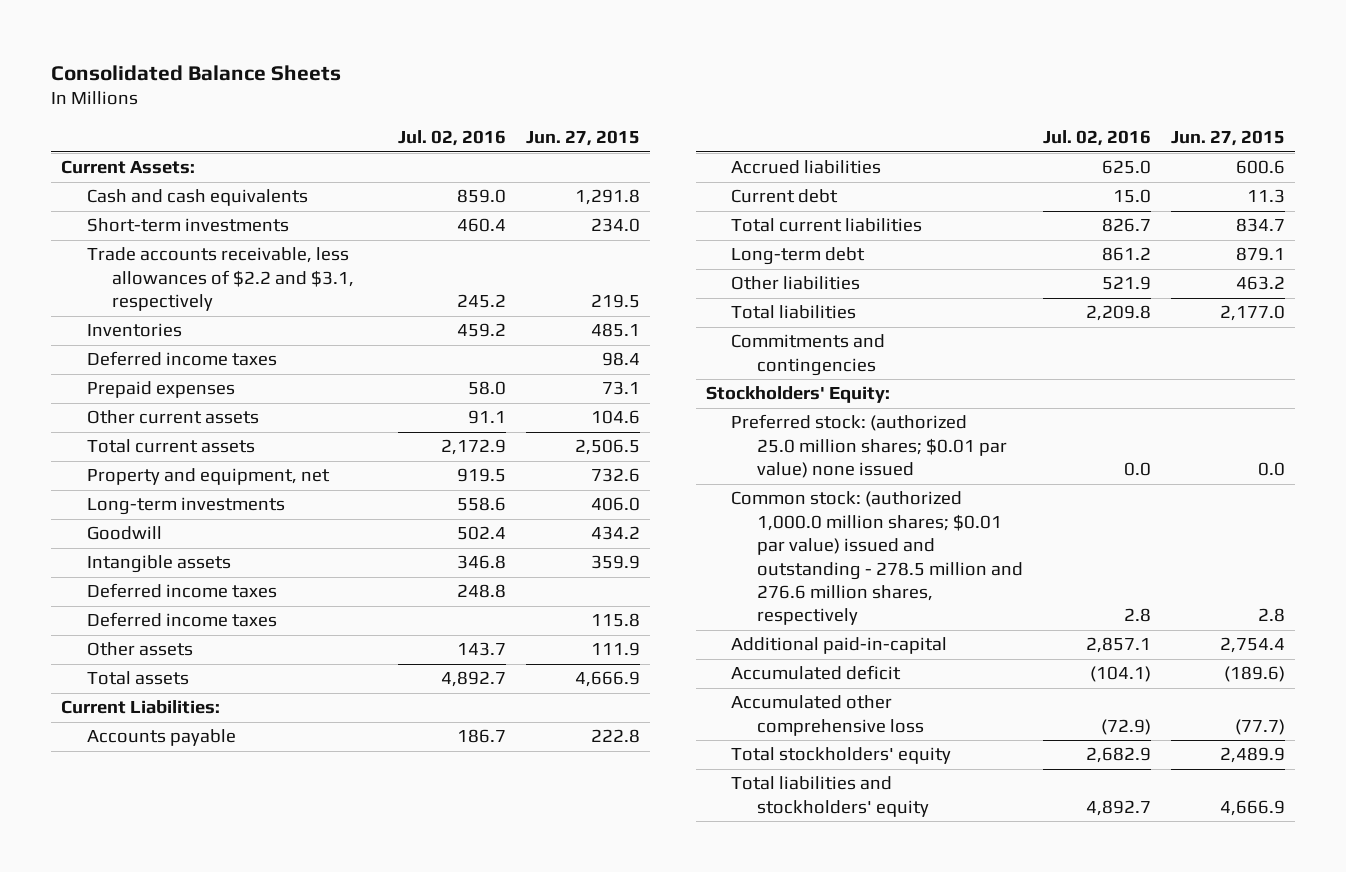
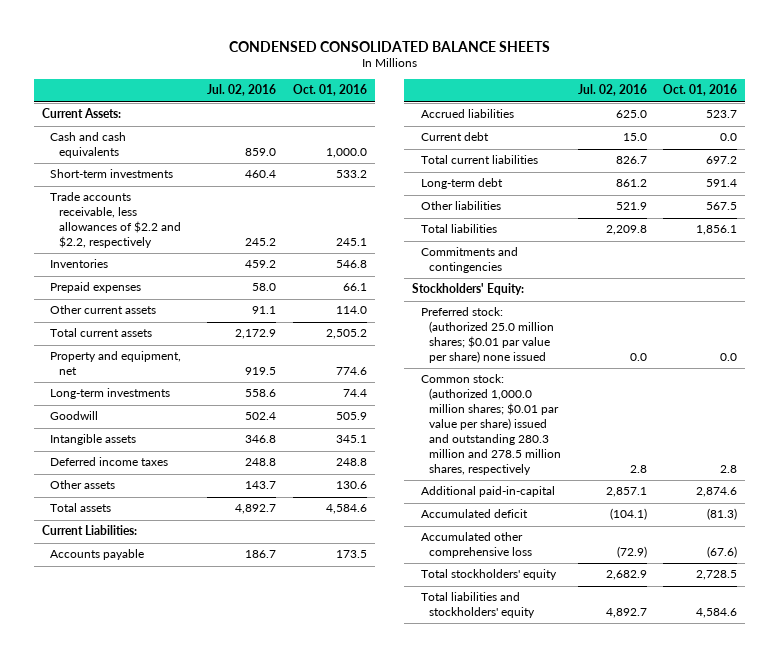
- Consolidated Balance Sheets
+ CONDENSED CONSOLIDATED BALANCE SHEETS
- | Jul. 02, 2016 | Jun. 27, 2015
+ | Jul. 02, 2016 | Oct. 01, 2016
- Trade accounts receivable, less allowances of $2.2 and $3.1, respectively | 245.2 | 219.5
+ Trade accounts receivable, less allowances of $2.2 and $2.2, respectively | 245.2 | 245.1
- Deferred income taxes | | 98.4
- Deferred income taxes | | 115.8
- Preferred stock: (authorized 25.0 million shares; $0.01 par value) none issued | 0.0 | 0.0
- Common stock: (authorized 1,000.0 million shares; $0.01 par value) issued and outstanding - 278.5 million and 276.6 million shares, respectively | 2.8 | 2.8
+ Preferred stock: (authorized 25.0 million shares; $0.01 par value per share) none issued | 0.0 | 0.0
+ Common stock: (authorized 1,000.0 million shares; $0.01 par value per share) issued and outstanding 280.3 million and 278.5 million shares, respectively | 2.8 | 2.8

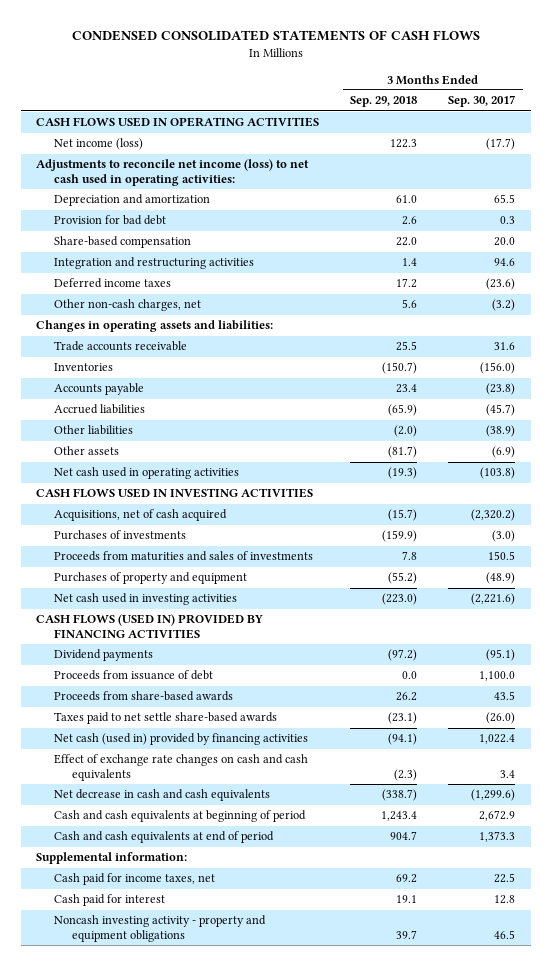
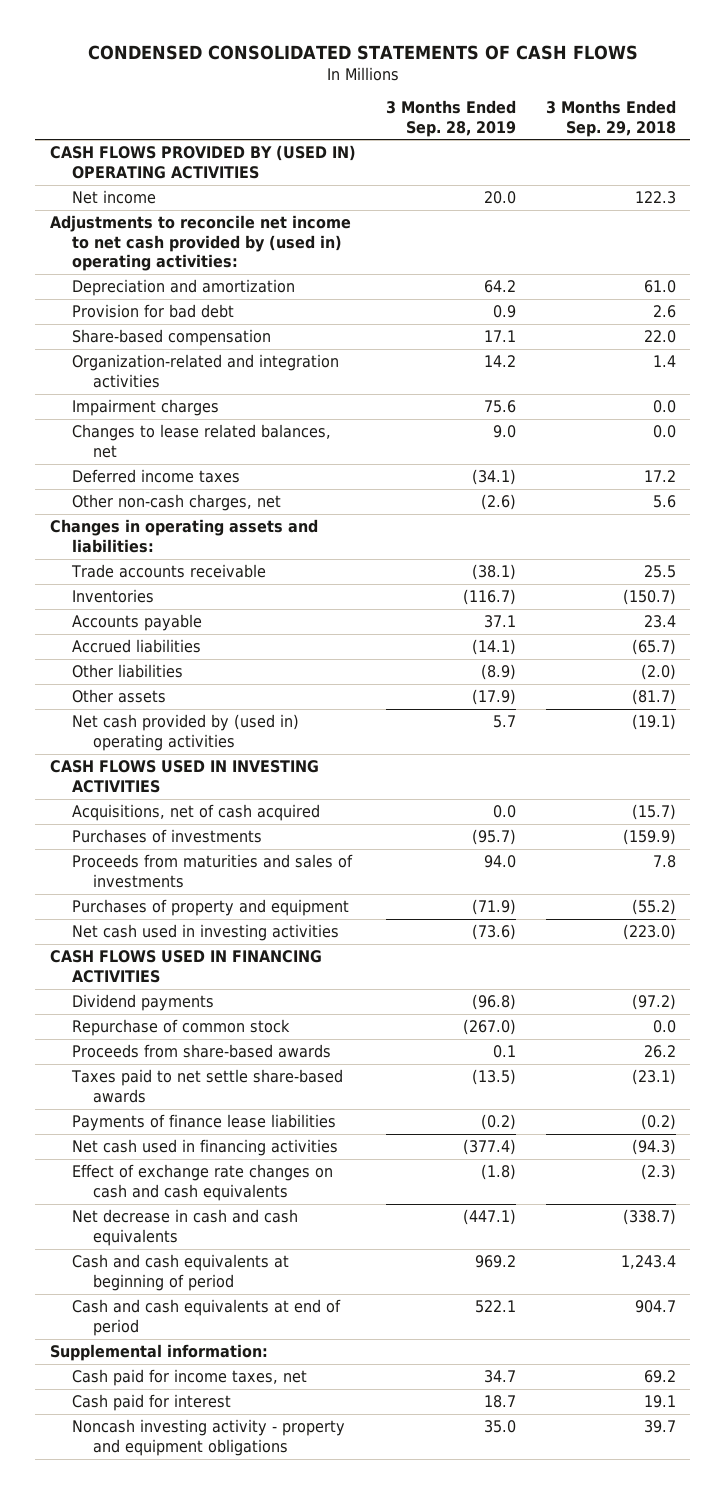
- | 3 Months Ended Sep. 29, 2018 | 3 Months Ended Sep. 30, 2017
+ | 3 Months Ended Sep. 28, 2019 | 3 Months Ended Sep. 29, 2018
- CASH FLOWS USED IN OPERATING ACTIVITIES
- Net income (loss) | 122.3 | (17.7)
- Adjustments to reconcile net income (loss) to net cash used in operating activities:
+ CASH FLOWS PROVIDED BY (USED IN) OPERATING ACTIVITIES
+ Net income | 20.0 | 122.3
+ Adjustments to reconcile net income to net cash provided by (used in) operating activities:
- Integration and restructuring activities | 1.4 | 94.6
+ Organization-related and integration activities | 14.2 | 1.4
+ Impairment charges | 75.6 | 0.0
+ Changes to lease related balances, net | 9.0 | 0.0
- Accrued liabilities | (65.9) | (45.7)
+ Accrued liabilities | (14.1) | (65.7)
- Net cash used in operating activities | (19.3) | (103.8)
+ Net cash provided by (used in) operating activities | 5.7 | (19.1)
- CASH FLOWS (USED IN) PROVIDED BY FINANCING ACTIVITIES
+ CASH FLOWS USED IN FINANCING ACTIVITIES
- Proceeds from issuance of debt | 0.0 | 1,100.0
+ Repurchase of common stock | (267.0) | 0.0
- Net cash (used in) provided by financing activities | (94.1) | 1,022.4
+ Payments of finance lease liabilities | (0.2) | (0.2)
+ Net cash used in financing activities | (377.4) | (94.3)

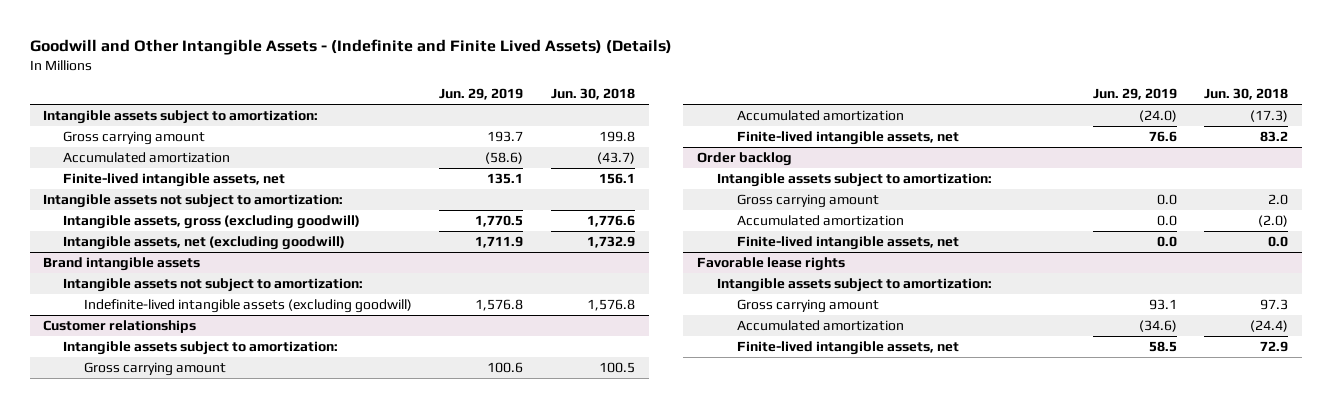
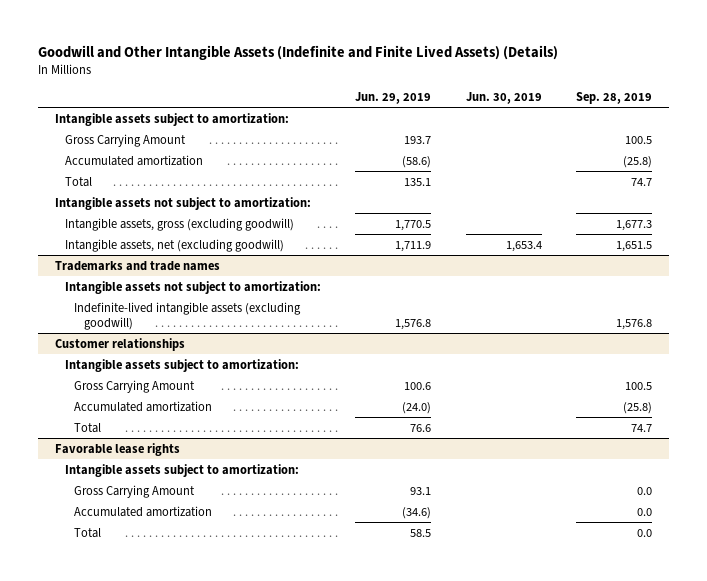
- Goodwill and Other Intangible Assets - (Indefinite and Finite Lived Assets) (Details)
+ Goodwill and Other Intangible Assets (Indefinite and Finite Lived Assets) (Details)
- | Jun. 29, 2019 | Jun. 30, 2018
+ | Jun. 29, 2019 | Jun. 30, 2019 | Sep. 28, 2019
- Gross carrying amount | 193.7 | 199.8
+ Gross Carrying Amount | 193.7 | | 100.5
- Finite-lived intangible assets, net | 135.1 | 156.1
+ Total | 135.1 | | 74.7
- Brand intangible assets
+ Trademarks and trade names
@ Customer relationships
- Gross carrying amount | 100.6 | 100.5
+ Gross Carrying Amount | 100.6 | | 100.5
- Finite-lived intangible assets, net | 76.6 | 83.2
- Order backlog
- Intangible assets subject to amortization:
- Gross carrying amount | 0.0 | 2.0
- Accumulated amortization | 0.0 | (2.0)
- Finite-lived intangible assets, net | 0.0 | 0.0
@ Customer relationships
+ Total | 76.6 | | 74.7
@ Favorable lease rights
- Gross carrying amount | 93.1 | 97.3
+ Gross Carrying Amount | 93.1 | | 0.0
- Finite-lived intangible assets, net | 58.5 | 72.9
+ Total | 58.5 | | 0.0

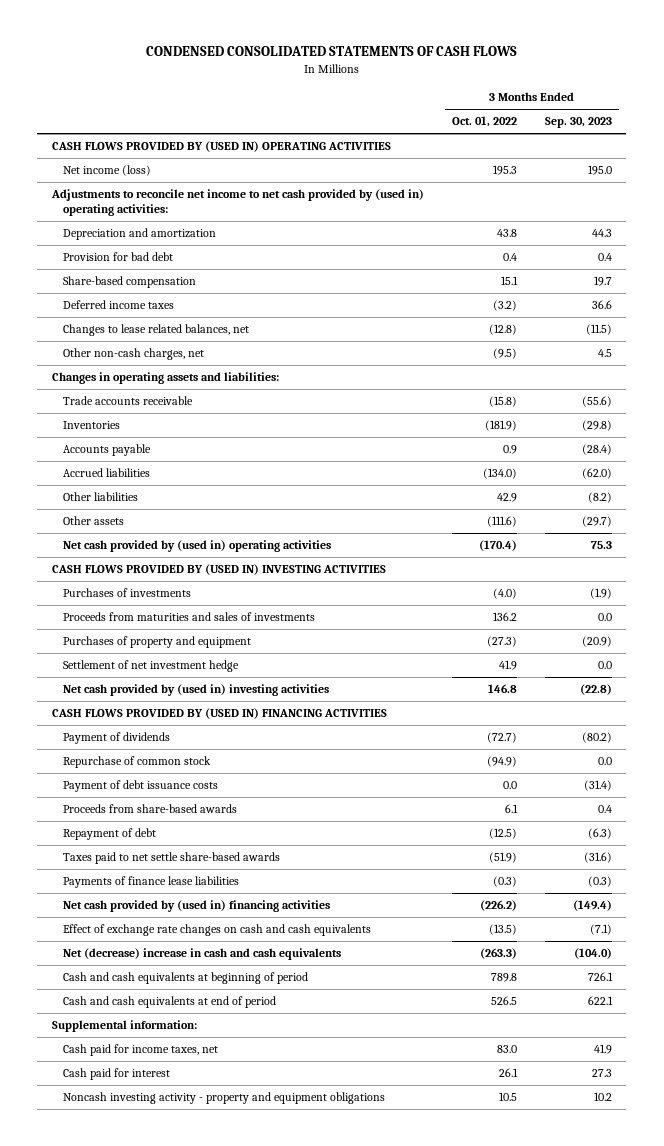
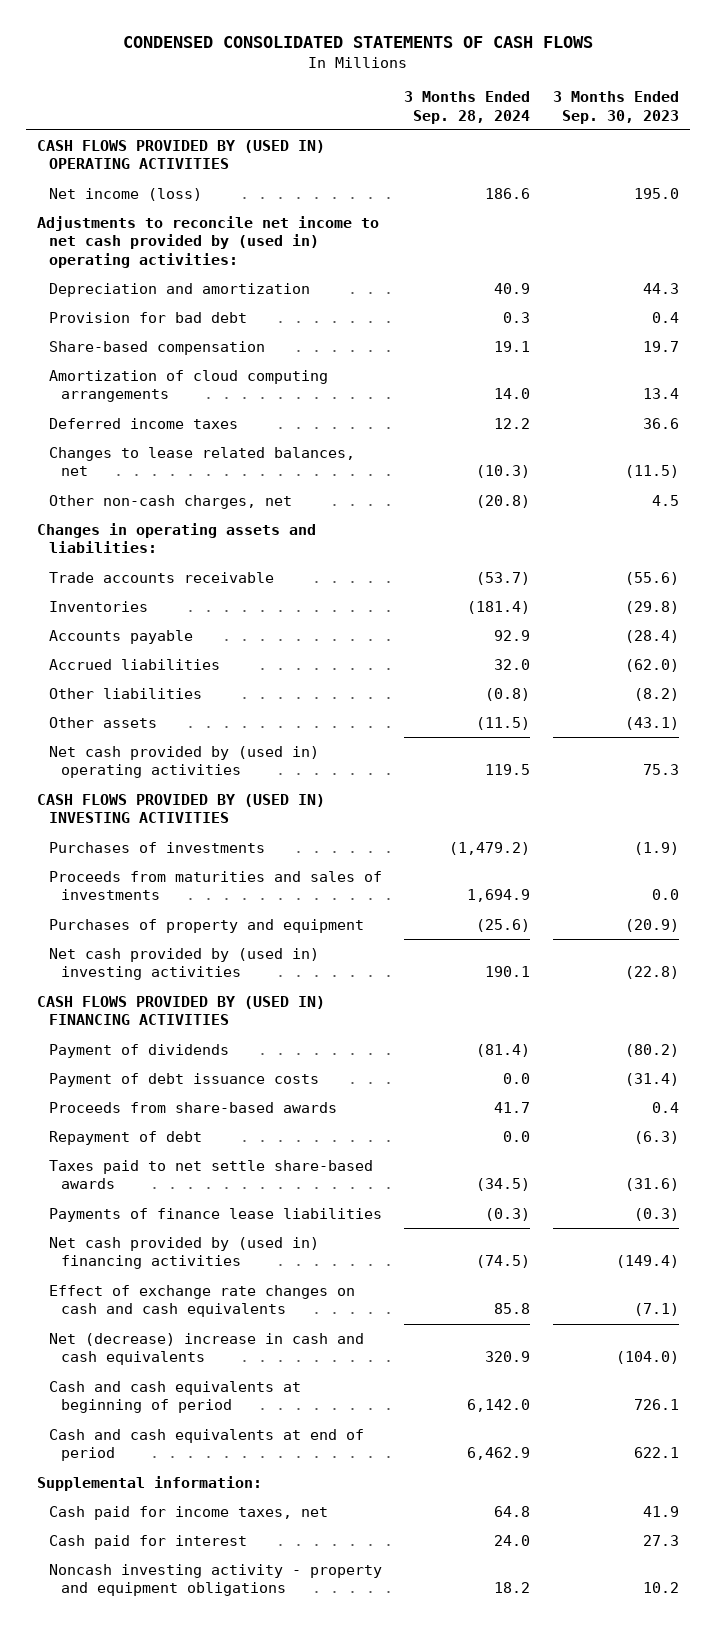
- | 3 Months Ended Oct. 01, 2022 | 3 Months Ended Sep. 30, 2023
+ | 3 Months Ended Sep. 28, 2024 | 3 Months Ended Sep. 30, 2023
+ Amortization of cloud computing arrangements | 14.0 | 13.4
- Other assets | (111.6) | (29.7)
+ Other assets | (11.5) | (43.1)
- Settlement of net investment hedge | 41.9 | 0.0
- Repurchase of common stock | (94.9) | 0.0

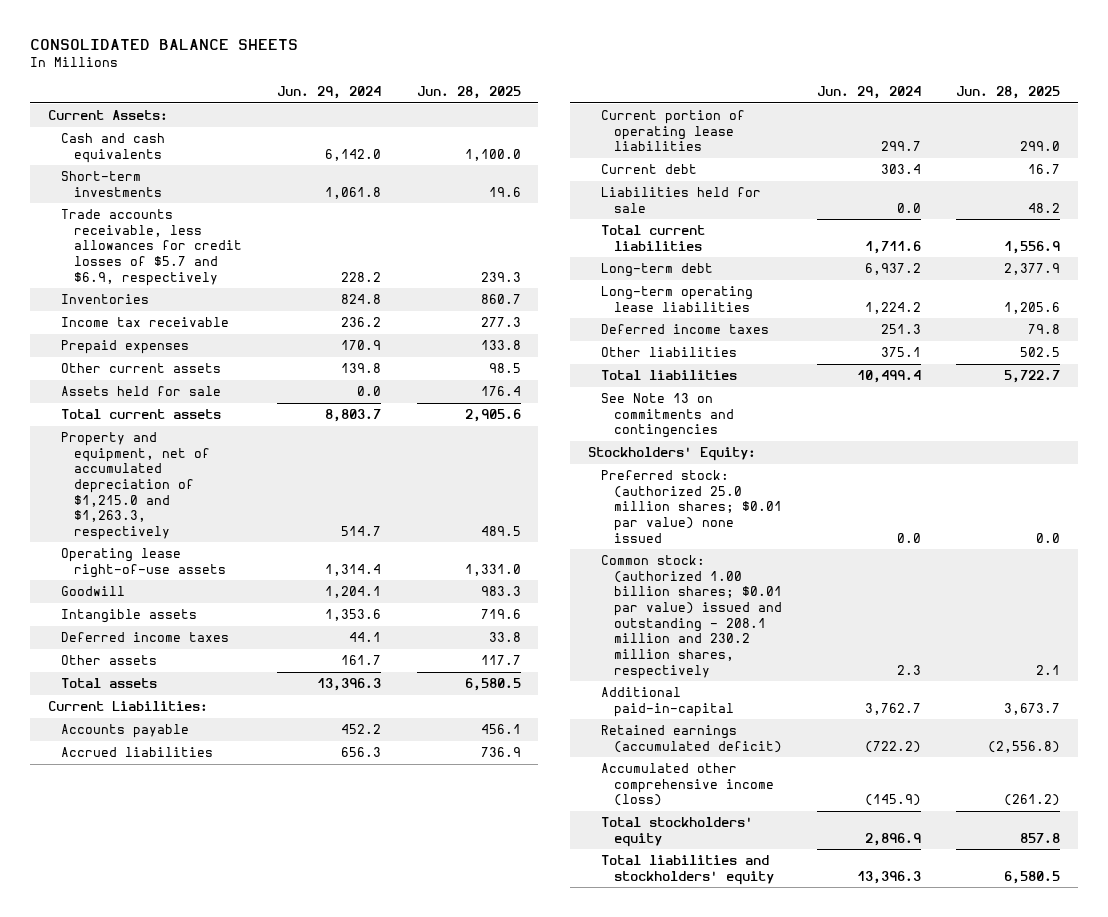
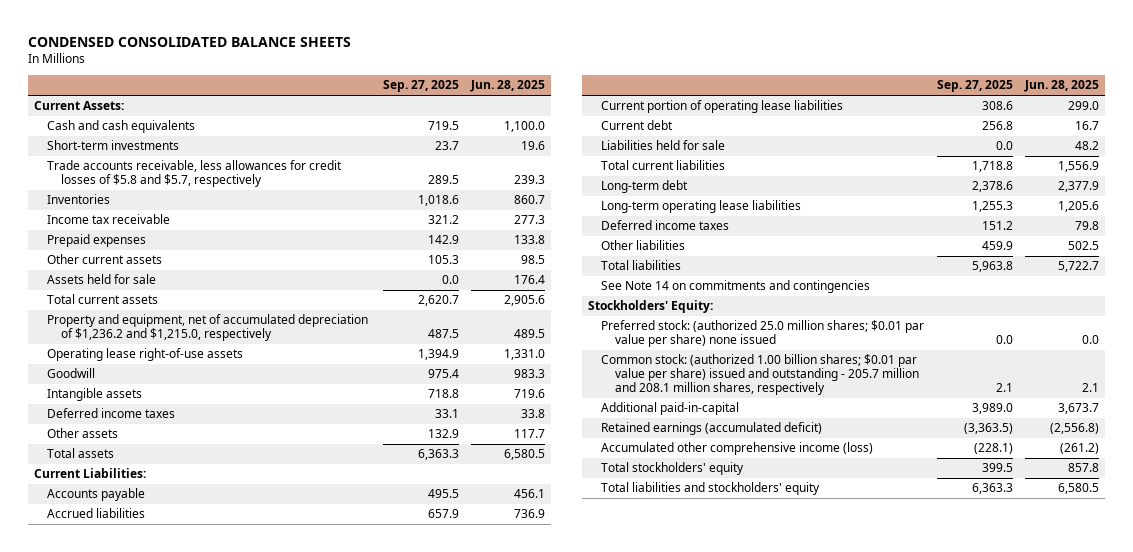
- CONSOLIDATED BALANCE SHEETS
+ CONDENSED CONSOLIDATED BALANCE SHEETS
- | Jun. 29, 2024 | Jun. 28, 2025
+ | Sep. 27, 2025 | Jun. 28, 2025
- Trade accounts receivable, less allowances for credit losses of $5.7 and $6.9, respectively | 228.2 | 239.3
+ Trade accounts receivable, less allowances for credit losses of $5.8 and $5.7, respectively | 289.5 | 239.3
- Property and equipment, net of accumulated depreciation of $1,215.0 and $1,263.3, respectively | 514.7 | 489.5
+ Property and equipment, net of accumulated depreciation of $1,236.2 and $1,215.0, respectively | 487.5 | 489.5
- See Note 13 on commitments and contingencies
+ See Note 14 on commitments and contingencies
- Preferred stock: (authorized 25.0 million shares; $0.01 par value) none issued | 0.0 | 0.0
- Common stock: (authorized 1.00 billion shares; $0.01 par value) issued and outstanding - 208.1 million and 230.2 million shares, respectively | 2.3 | 2.1
+ Preferred stock: (authorized 25.0 million shares; $0.01 par value per share) none issued | 0.0 | 0.0
+ Common stock: (authorized 1.00 billion shares; $0.01 par value per share) issued and outstanding - 205.7 million and 208.1 million shares, respectively | 2.1 | 2.1

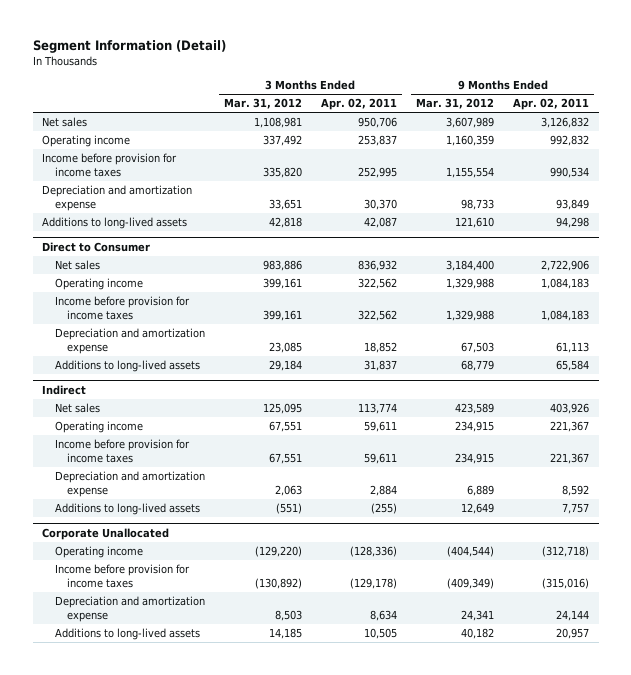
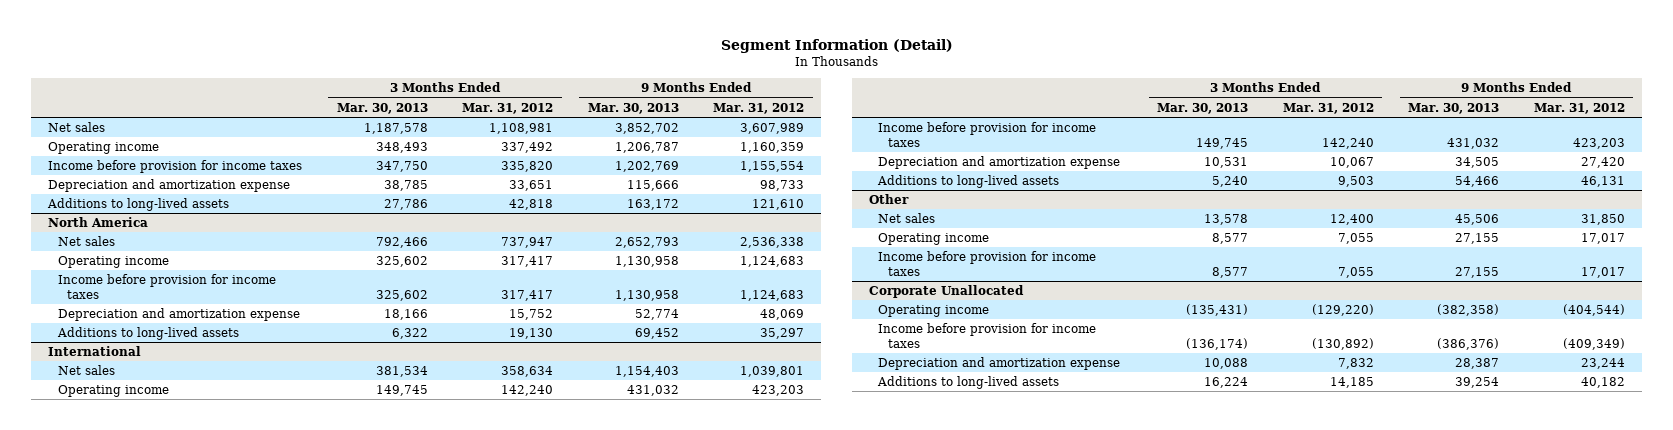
- | 3 Months Ended Mar. 31, 2012 | 3 Months Ended Apr. 02, 2011 | 9 Months Ended Mar. 31, 2012 | 9 Months Ended Apr. 02, 2011
+ | 3 Months Ended Mar. 30, 2013 | 3 Months Ended Mar. 31, 2012 | 9 Months Ended Mar. 30, 2013 | 9 Months Ended Mar. 31, 2012
- Direct to Consumer
- Net sales | 983,886 | 836,932 | 3,184,400 | 2,722,906
- Operating income | 399,161 | 322,562 | 1,329,988 | 1,084,183
- Income before provision for income taxes | 399,161 | 322,562 | 1,329,988 | 1,084,183
- Depreciation and amortization expense | 23,085 | 18,852 | 67,503 | 61,113
- Additions to long-lived assets | 29,184 | 31,837 | 68,779 | 65,584
- Indirect
- Net sales | 125,095 | 113,774 | 423,589 | 403,926
- Operating income | 67,551 | 59,611 | 234,915 | 221,367
- Income before provision for income taxes | 67,551 | 59,611 | 234,915 | 221,367
- Depreciation and amortization expense | 2,063 | 2,884 | 6,889 | 8,592
- Additions to long-lived assets | (551) | (255) | 12,649 | 7,757
+ North America
+ Net sales | 792,466 | 737,947 | 2,652,793 | 2,536,338
+ Operating income | 325,602 | 317,417 | 1,130,958 | 1,124,683
+ Income before provision for income taxes | 325,602 | 317,417 | 1,130,958 | 1,124,683
+ Depreciation and amortization expense | 18,166 | 15,752 | 52,774 | 48,069
+ Additions to long-lived assets | 6,322 | 19,130 | 69,452 | 35,297
+ International
+ Net sales | 381,534 | 358,634 | 1,154,403 | 1,039,801
+ Operating income | 149,745 | 142,240 | 431,032 | 423,203
+ Income before provision for income taxes | 149,745 | 142,240 | 431,032 | 423,203
+ Depreciation and amortization expense | 10,531 | 10,067 | 34,505 | 27,420
+ Additions to long-lived assets | 5,240 | 9,503 | 54,466 | 46,131
+ Other
+ Net sales | 13,578 | 12,400 | 45,506 | 31,850
+ Operating income | 8,577 | 7,055 | 27,155 | 17,017
+ Income before provision for income taxes | 8,577 | 7,055 | 27,155 | 17,017
@ Corporate Unallocated
- Depreciation and amortization expense | 8,503 | 8,634 | 24,341 | 24,144
+ Depreciation and amortization expense | 10,088 | 7,832 | 28,387 | 23,244

